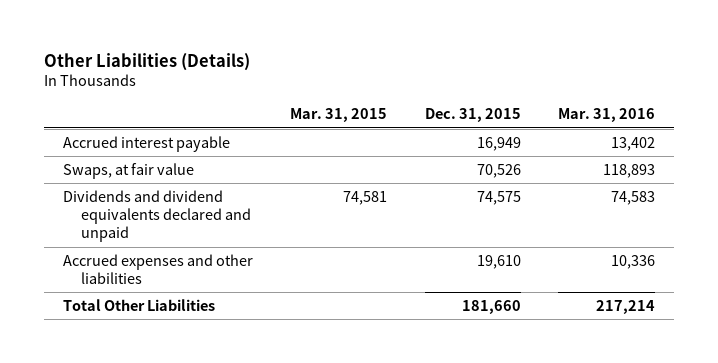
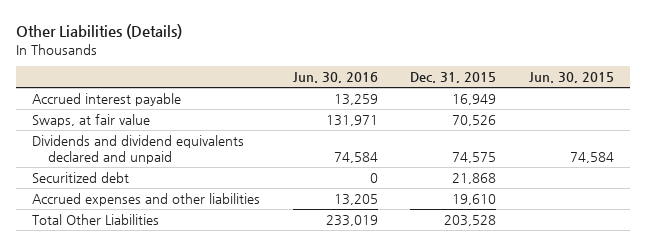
- | Mar. 31, 2015 | Dec. 31, 2015 | Mar. 31, 2016
+ | Jun. 30, 2016 | Dec. 31, 2015 | Jun. 30, 2015
+ Securitized debt | 0 | 21,868 |
- Total Other Liabilities | | 181,660 | 217,214
+ Total Other Liabilities | 233,019 | 203,528 |

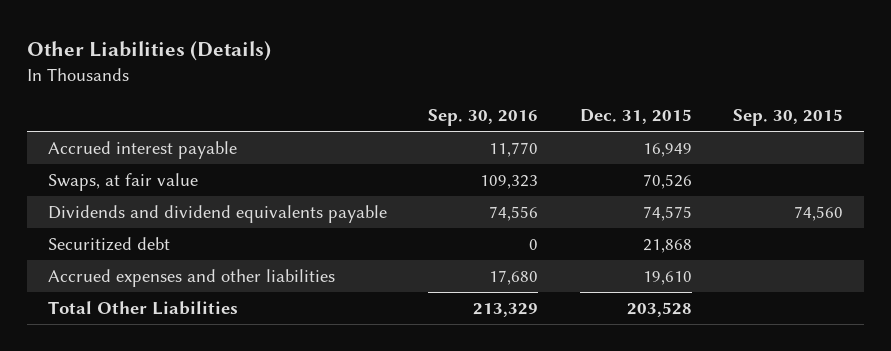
- | Jun. 30, 2016 | Dec. 31, 2015 | Jun. 30, 2015
+ | Sep. 30, 2016 | Dec. 31, 2015 | Sep. 30, 2015
- Dividends and dividend equivalents declared and unpaid | 74,584 | 74,575 | 74,584
+ Dividends and dividend equivalents payable | 74,556 | 74,575 | 74,560

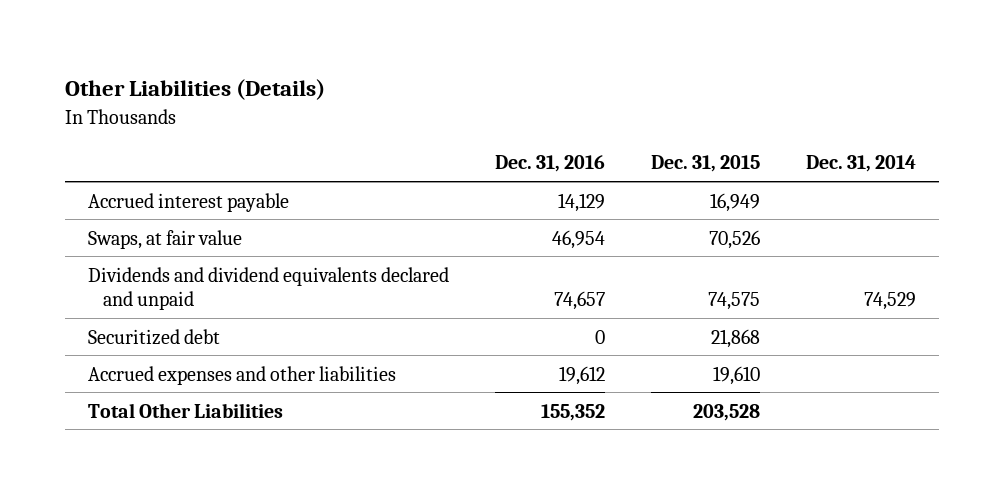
- | Sep. 30, 2016 | Dec. 31, 2015 | Sep. 30, 2015
+ | Dec. 31, 2016 | Dec. 31, 2015 | Dec. 31, 2014
- Dividends and dividend equivalents payable | 74,556 | 74,575 | 74,560
+ Dividends and dividend equivalents declared and unpaid | 74,657 | 74,575 | 74,529

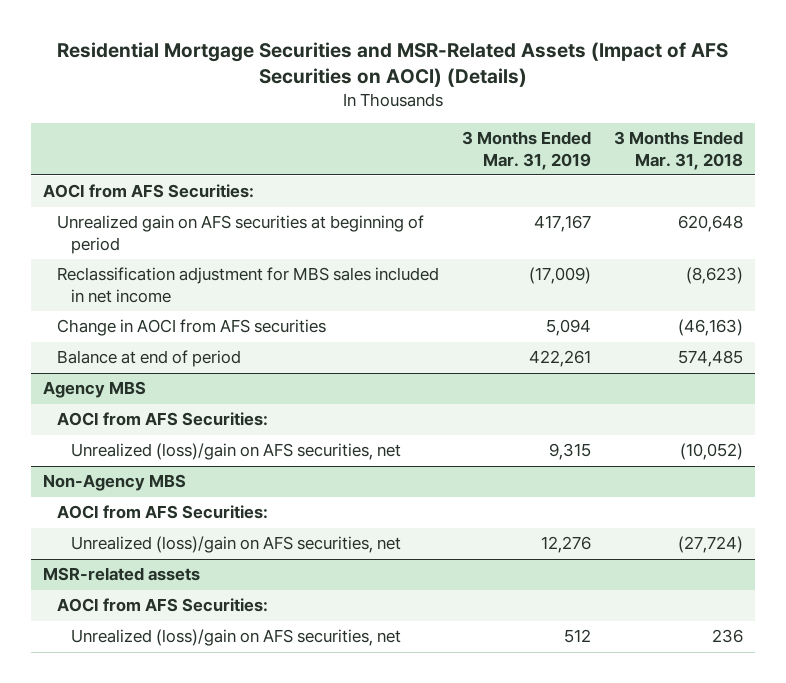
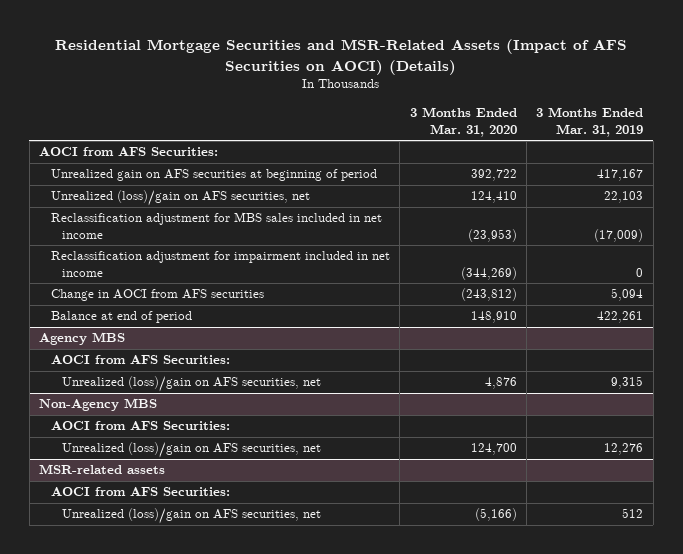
- | 3 Months Ended Mar. 31, 2019 | 3 Months Ended Mar. 31, 2018
+ | 3 Months Ended Mar. 31, 2020 | 3 Months Ended Mar. 31, 2019
+ Unrealized (loss)/gain on AFS securities, net | 124,410 | 22,103
+ Reclassification adjustment for impairment included in net income | (344,269) | 0

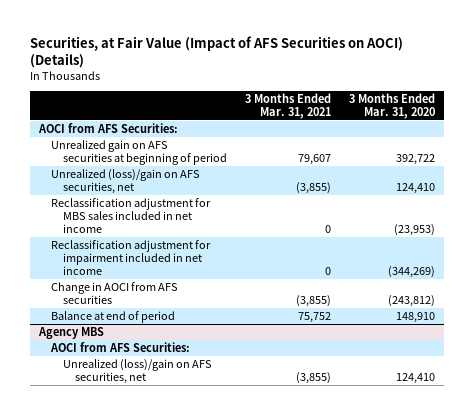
- Residential Mortgage Securities and MSR-Related Assets (Impact of AFS Securities on AOCI) (Details)
+ Securities, at Fair Value (Impact of AFS Securities on AOCI) (Details)
- | 3 Months Ended Mar. 31, 2020 | 3 Months Ended Mar. 31, 2019
+ | 3 Months Ended Mar. 31, 2021 | 3 Months Ended Mar. 31, 2020
@ Agency MBS
- Unrealized (loss)/gain on AFS securities, net | 4,876 | 9,315
- Non-Agency MBS
- AOCI from AFS Securities:
- Unrealized (loss)/gain on AFS securities, net | 124,700 | 12,276
- MSR-related assets
- AOCI from AFS Securities:
- Unrealized (loss)/gain on AFS securities, net | (5,166) | 512
@ Agency MBS
+ Unrealized (loss)/gain on AFS securities, net | (3,855) | 124,410

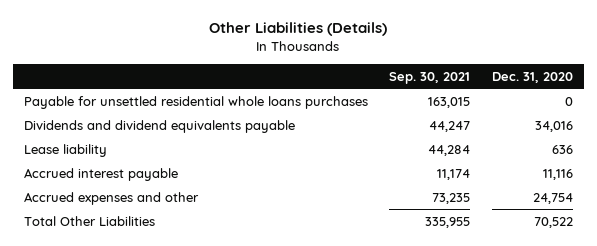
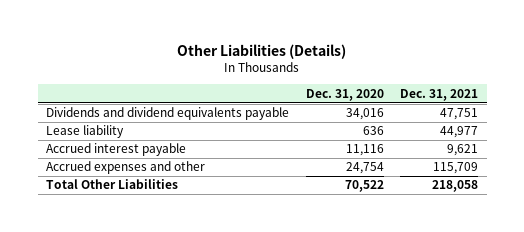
- | Sep. 30, 2021 | Dec. 31, 2020
+ | Dec. 31, 2020 | Dec. 31, 2021
- Payable for unsettled residential whole loans purchases | 163,015 | 0

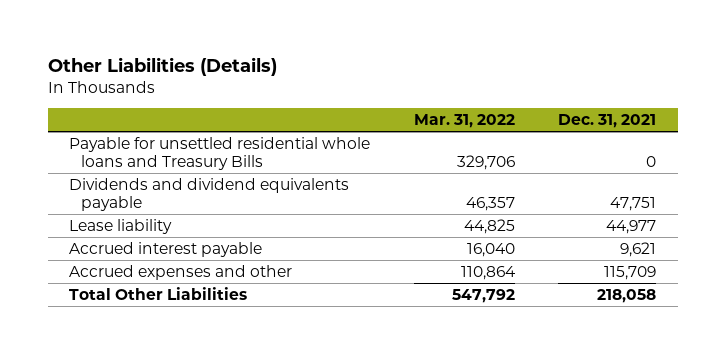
- | Dec. 31, 2020 | Dec. 31, 2021
+ | Mar. 31, 2022 | Dec. 31, 2021
+ Payable for unsettled residential whole loans and Treasury Bills | 329,706 | 0

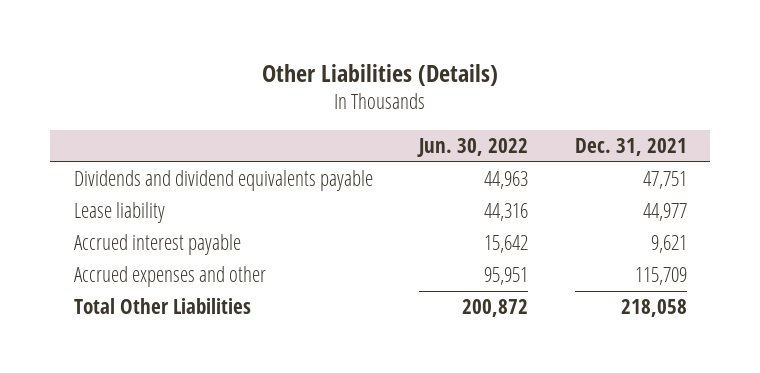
- | Mar. 31, 2022 | Dec. 31, 2021
+ | Jun. 30, 2022 | Dec. 31, 2021
- Payable for unsettled residential whole loans and Treasury Bills | 329,706 | 0

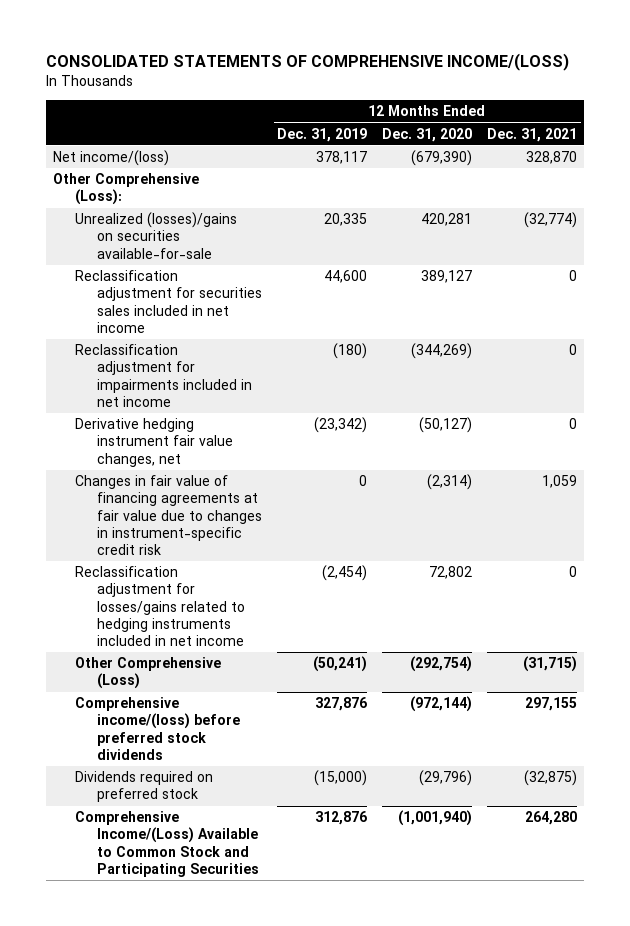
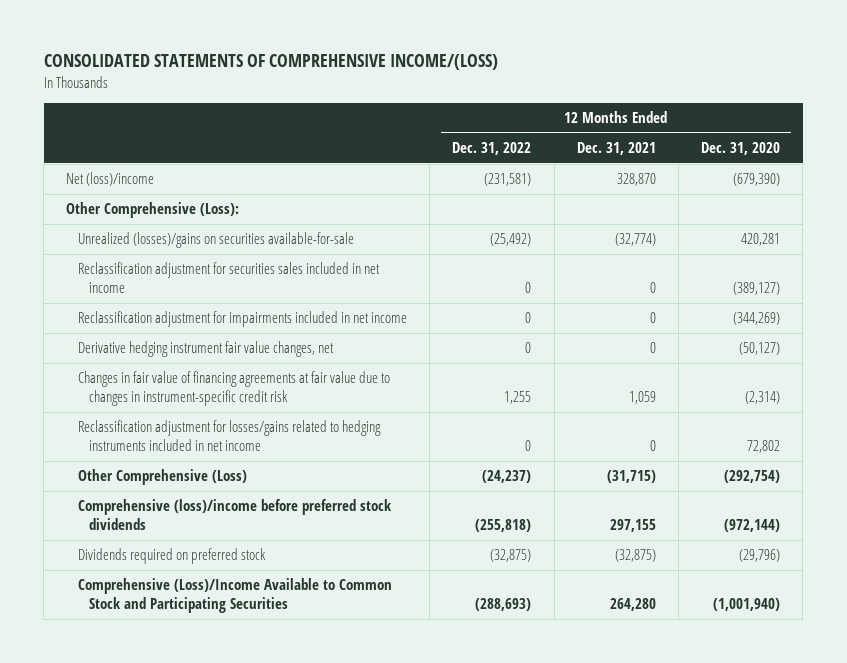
- | 12 Months Ended Dec. 31, 2019 | 12 Months Ended Dec. 31, 2020 | 12 Months Ended Dec. 31, 2021
+ | 12 Months Ended Dec. 31, 2022 | 12 Months Ended Dec. 31, 2021 | 12 Months Ended Dec. 31, 2020
- Net income/(loss) | 378,117 | (679,390) | 328,870
+ Net (loss)/income | (231,581) | 328,870 | (679,390)
- Reclassification adjustment for securities sales included in net income | 44,600 | 389,127 | 0
+ Reclassification adjustment for securities sales included in net income | 0 | 0 | (389,127)
- Comprehensive income/(loss) before preferred stock dividends | 327,876 | (972,144) | 297,155
+ Comprehensive (loss)/income before preferred stock dividends | (255,818) | 297,155 | (972,144)
- Comprehensive Income/(Loss) Available to Common Stock and Participating Securities | 312,876 | (1,001,940) | 264,280
+ Comprehensive (Loss)/Income Available to Common Stock and Participating Securities | (288,693) | 264,280 | (1,001,940)

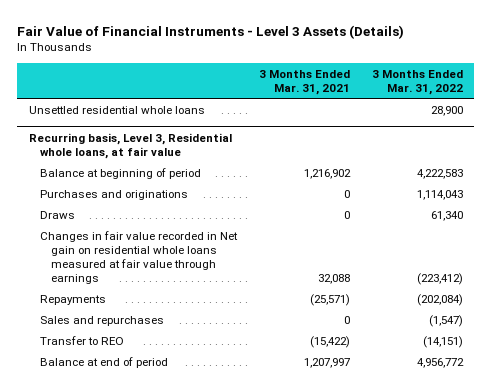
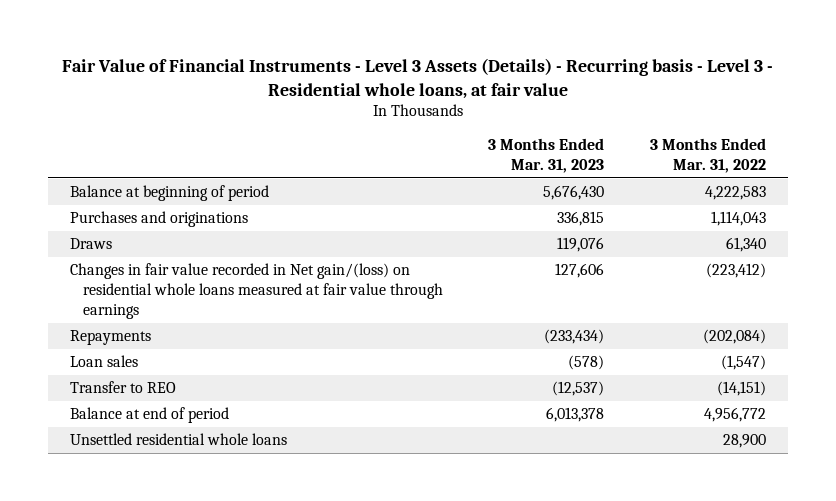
- Fair Value of Financial Instruments - Level 3 Assets (Details)
+ Fair Value of Financial Instruments - Level 3 Assets (Details) - Recurring basis - Level 3 - Residential whole loans, at fair value
- | 3 Months Ended Mar. 31, 2021 | 3 Months Ended Mar. 31, 2022
+ | 3 Months Ended Mar. 31, 2023 | 3 Months Ended Mar. 31, 2022
- Recurring basis, Level 3, Residential whole loans, at fair value
- Changes in fair value recorded in Net gain on residential whole loans measured at fair value through earnings | 32,088 | (223,412)
+ Changes in fair value recorded in Net gain/(loss) on residential whole loans measured at fair value through earnings | 127,606 | (223,412)
- Sales and repurchases | 0 | (1,547)
+ Loan sales | (578) | (1,547)
moved down: Unsettled residential whole loans | | 28,900

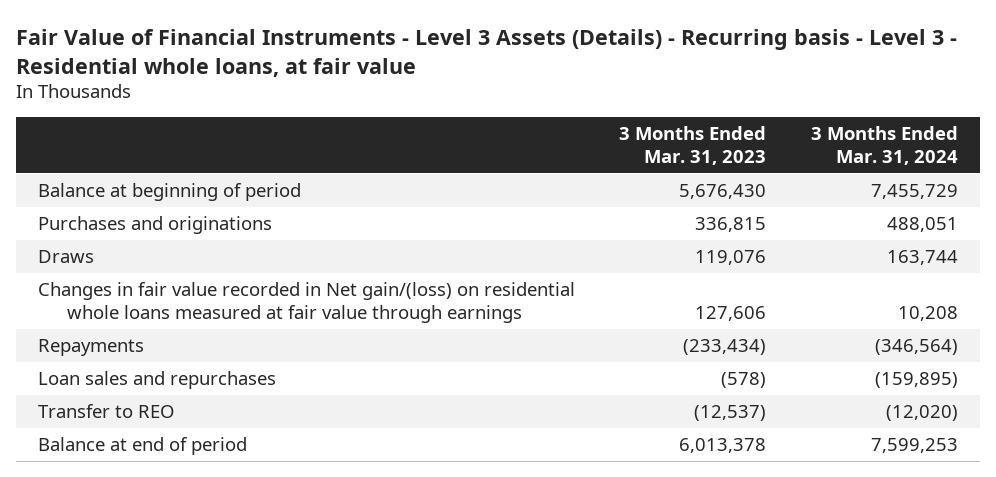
- | 3 Months Ended Mar. 31, 2023 | 3 Months Ended Mar. 31, 2022
+ | 3 Months Ended Mar. 31, 2023 | 3 Months Ended Mar. 31, 2024
- Loan sales | (578) | (1,547)
+ Loan sales and repurchases | (578) | (159,895)
- Unsettled residential whole loans | | 28,900

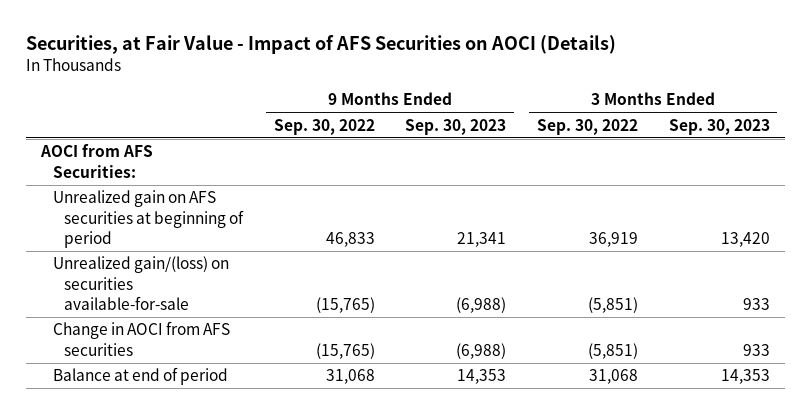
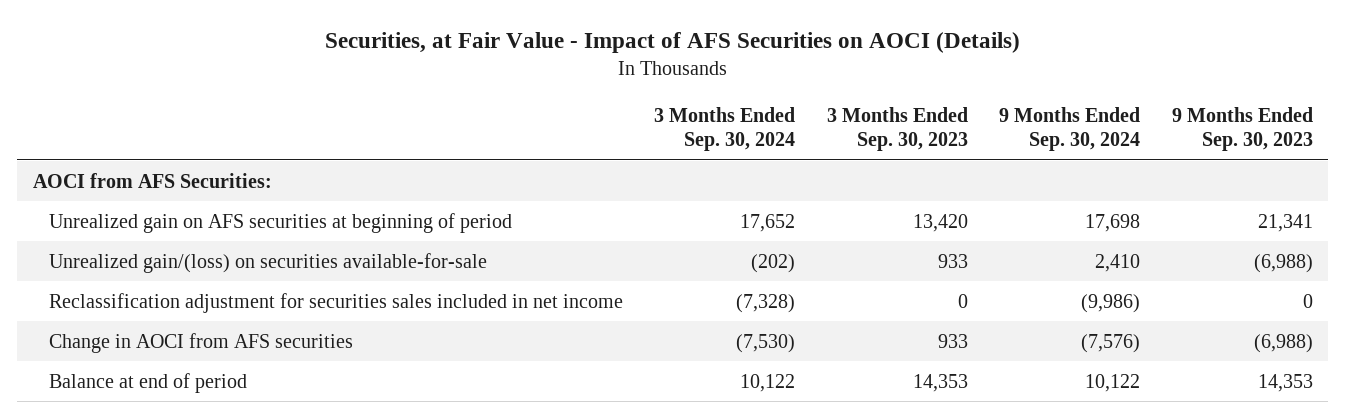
- | 9 Months Ended Sep. 30, 2022 | 9 Months Ended Sep. 30, 2023 | 3 Months Ended Sep. 30, 2022 | 3 Months Ended Sep. 30, 2023
+ | 3 Months Ended Sep. 30, 2024 | 3 Months Ended Sep. 30, 2023 | 9 Months Ended Sep. 30, 2024 | 9 Months Ended Sep. 30, 2023
+ Reclassification adjustment for securities sales included in net income | (7,328) | 0 | (9,986) | 0

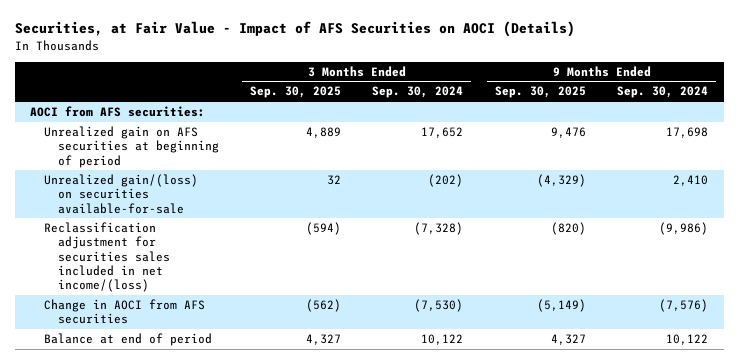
- | 3 Months Ended Sep. 30, 2024 | 3 Months Ended Sep. 30, 2023 | 9 Months Ended Sep. 30, 2024 | 9 Months Ended Sep. 30, 2023
+ | 3 Months Ended Sep. 30, 2025 | 3 Months Ended Sep. 30, 2024 | 9 Months Ended Sep. 30, 2025 | 9 Months Ended Sep. 30, 2024
- AOCI from AFS Securities:
+ AOCI from AFS securities:
- Reclassification adjustment for securities sales included in net income | (7,328) | 0 | (9,986) | 0
+ Reclassification adjustment for securities sales included in net income/(loss) | (594) | (7,328) | (820) | (9,986)

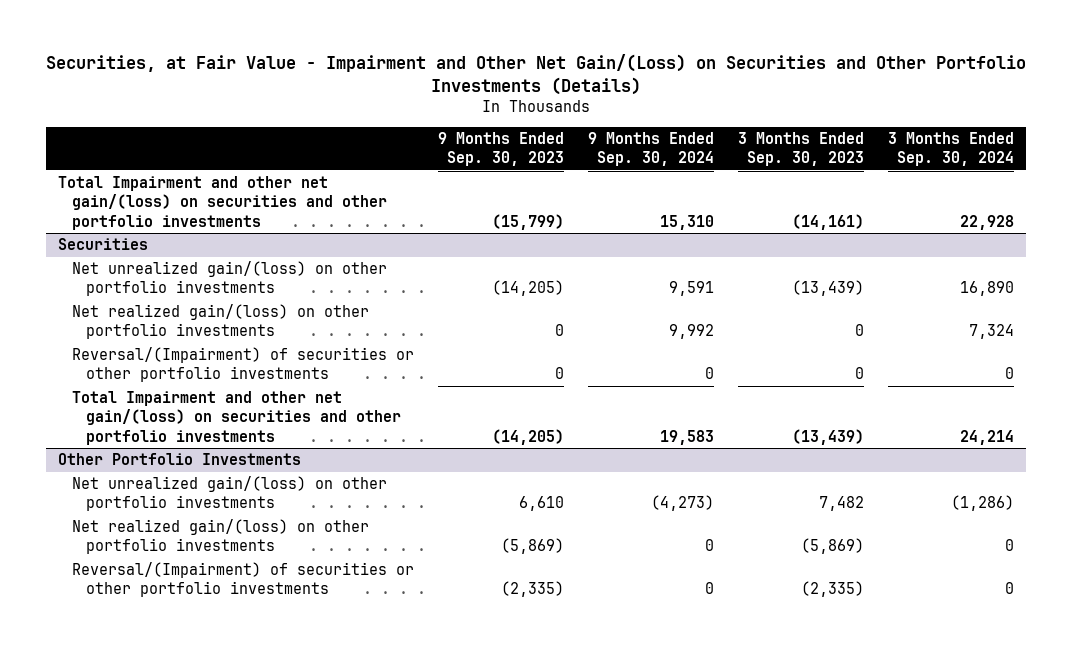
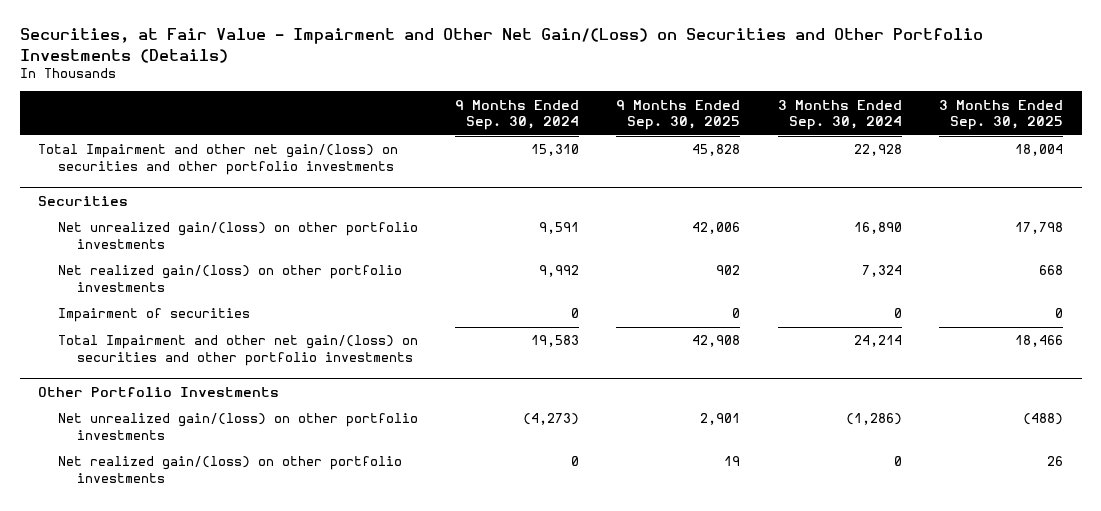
- | 9 Months Ended Sep. 30, 2023 | 9 Months Ended Sep. 30, 2024 | 3 Months Ended Sep. 30, 2023 | 3 Months Ended Sep. 30, 2024
+ | 9 Months Ended Sep. 30, 2024 | 9 Months Ended Sep. 30, 2025 | 3 Months Ended Sep. 30, 2024 | 3 Months Ended Sep. 30, 2025
@ Securities
- Reversal/(Impairment) of securities or other portfolio investments | 0 | 0 | 0 | 0
+ Impairment of securities | 0 | 0 | 0 | 0
@ Other Portfolio Investments
- Reversal/(Impairment) of securities or other portfolio investments | (2,335) | 0 | (2,335) | 0

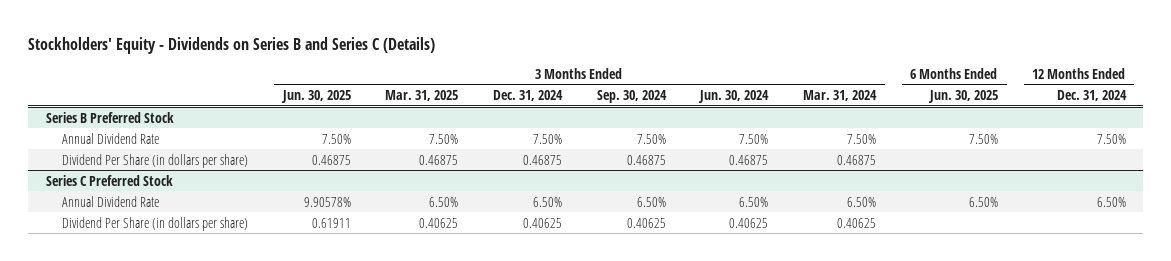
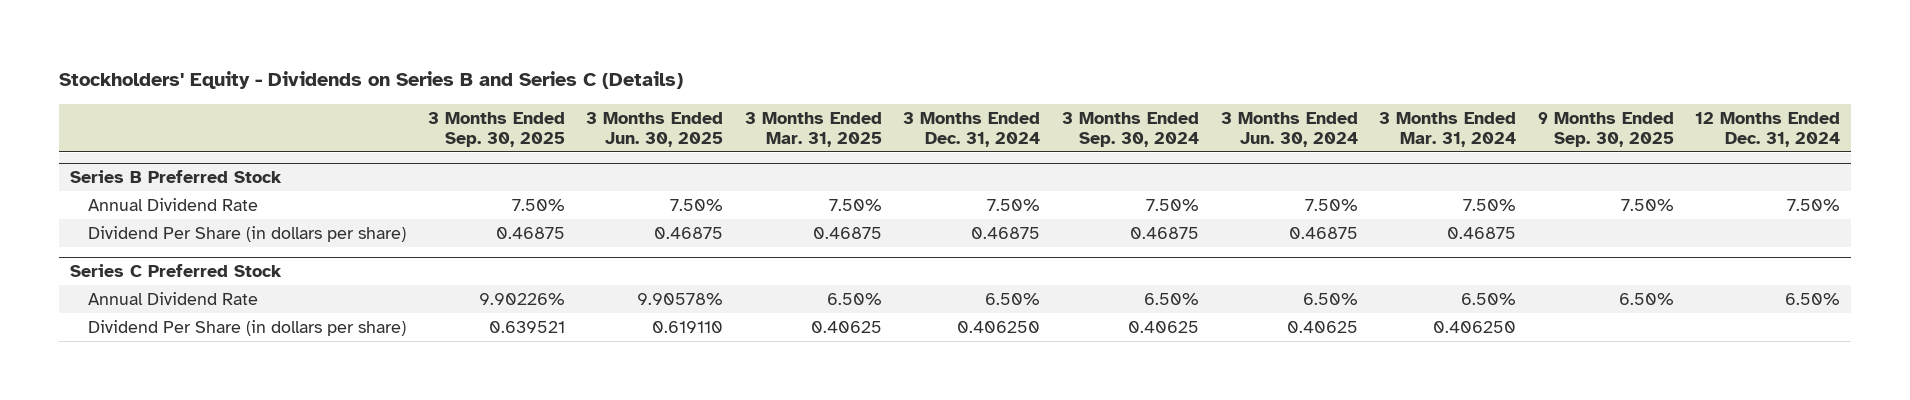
- | 3 Months Ended Jun. 30, 2025 | 3 Months Ended Mar. 31, 2025 | 3 Months Ended Dec. 31, 2024 | 3 Months Ended Sep. 30, 2024 | 3 Months Ended Jun. 30, 2024 | 3 Months Ended Mar. 31, 2024 | 6 Months Ended Jun. 30, 2025 | 12 Months Ended Dec. 31, 2024
+ | 3 Months Ended Sep. 30, 2025 | 3 Months Ended Jun. 30, 2025 | 3 Months Ended Mar. 31, 2025 | 3 Months Ended Dec. 31, 2024 | 3 Months Ended Sep. 30, 2024 | 3 Months Ended Jun. 30, 2024 | 3 Months Ended Mar. 31, 2024 | 9 Months Ended Sep. 30, 2025 | 12 Months Ended Dec. 31, 2024
@ Series C Preferred Stock
- Dividend Per Share (in dollars per share) | 0.61911 | 0.40625 | 0.40625 | 0.40625 | 0.40625 | 0.40625 | |
+ Dividend Per Share (in dollars per share) | 0.639521 | 0.619110 | 0.40625 | 0.406250 | 0.40625 | 0.40625 | 0.406250 | |

